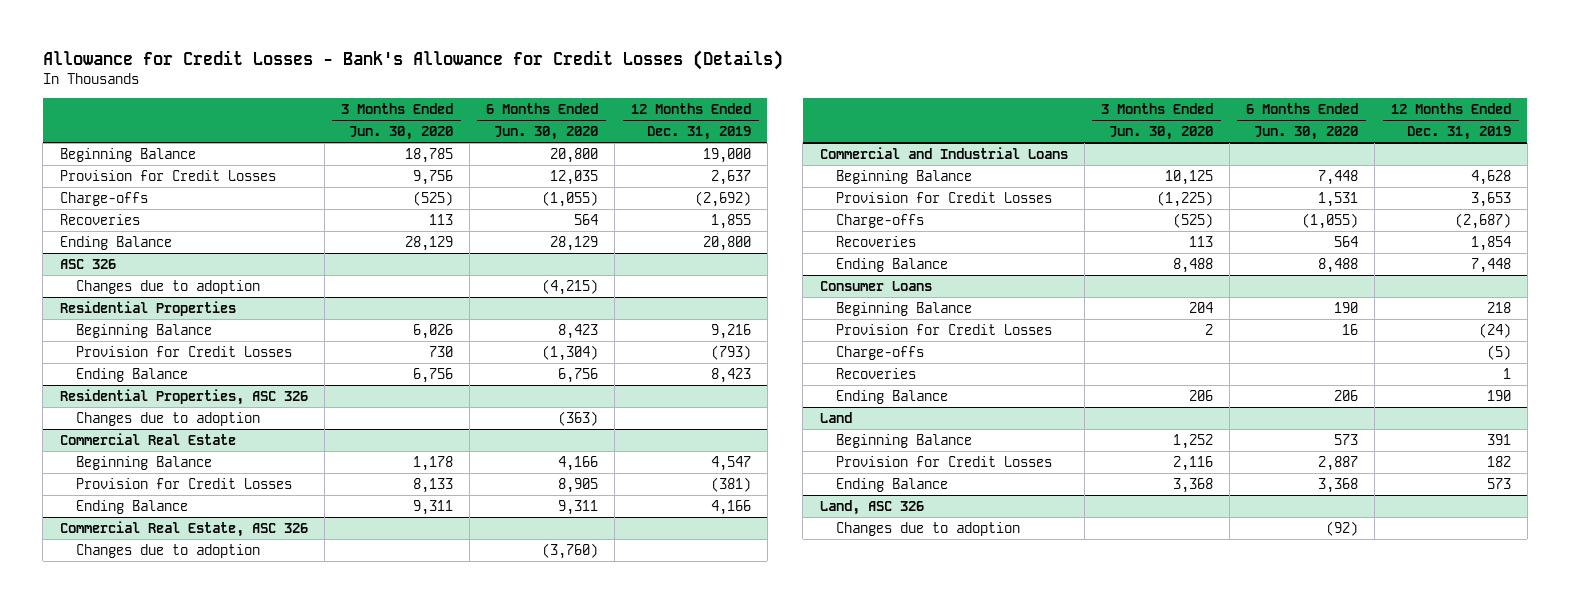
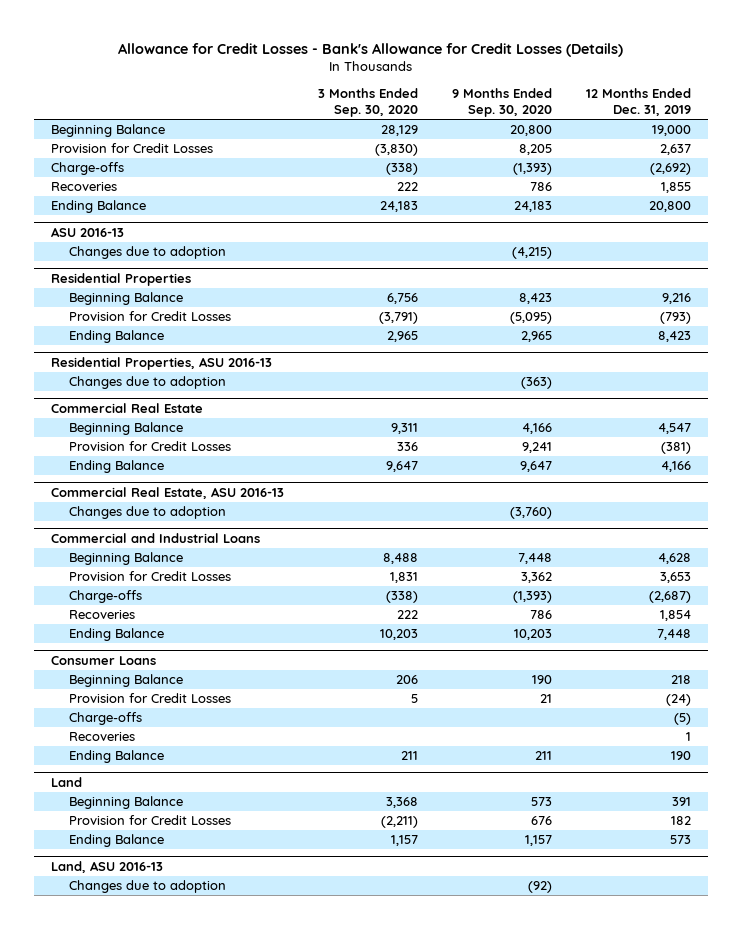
- | 3 Months Ended Jun. 30, 2020 | 6 Months Ended Jun. 30, 2020 | 12 Months Ended Dec. 31, 2019
+ | 3 Months Ended Sep. 30, 2020 | 9 Months Ended Sep. 30, 2020 | 12 Months Ended Dec. 31, 2019
- ASC 326
+ ASU 2016-13
- Residential Properties, ASC 326
+ Residential Properties, ASU 2016-13
- Commercial Real Estate, ASC 326
+ Commercial Real Estate, ASU 2016-13
- Land, ASC 326
+ Land, ASU 2016-13

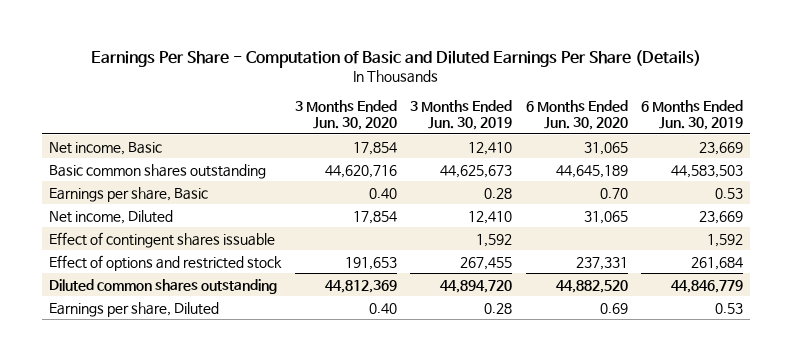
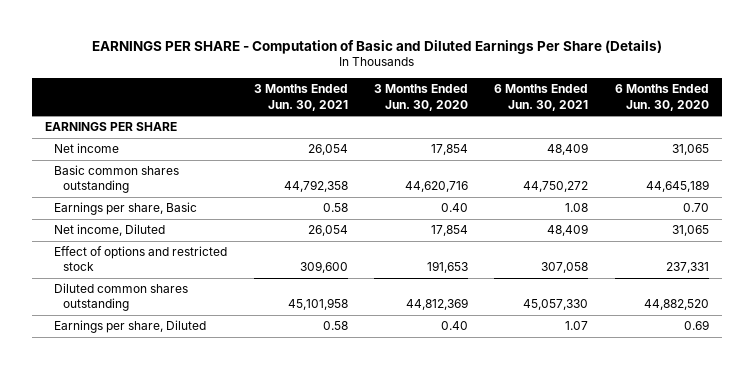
- Earnings Per Share - Computation of Basic and Diluted Earnings Per Share (Details)
+ EARNINGS PER SHARE - Computation of Basic and Diluted Earnings Per Share (Details)
- | 3 Months Ended Jun. 30, 2020 | 3 Months Ended Jun. 30, 2019 | 6 Months Ended Jun. 30, 2020 | 6 Months Ended Jun. 30, 2019
+ | 3 Months Ended Jun. 30, 2021 | 3 Months Ended Jun. 30, 2020 | 6 Months Ended Jun. 30, 2021 | 6 Months Ended Jun. 30, 2020
- Net income, Basic | 17,854 | 12,410 | 31,065 | 23,669
+ EARNINGS PER SHARE
+ Net income | 26,054 | 17,854 | 48,409 | 31,065
- Effect of contingent shares issuable | | 1,592 | | 1,592

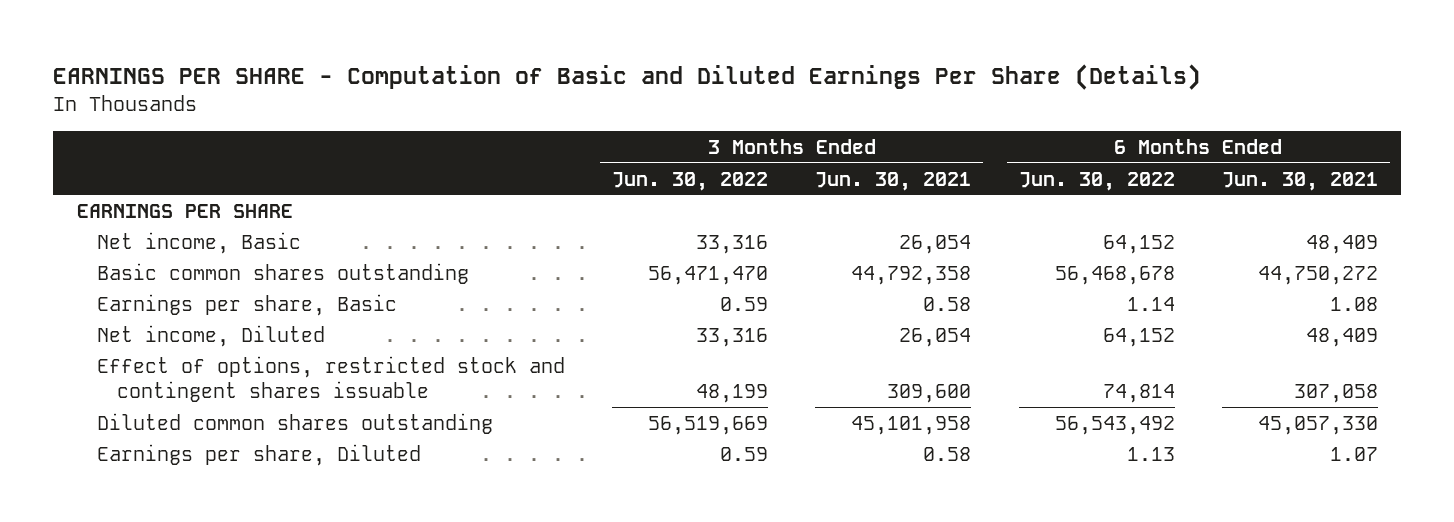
- | 3 Months Ended Jun. 30, 2021 | 3 Months Ended Jun. 30, 2020 | 6 Months Ended Jun. 30, 2021 | 6 Months Ended Jun. 30, 2020
+ | 3 Months Ended Jun. 30, 2022 | 3 Months Ended Jun. 30, 2021 | 6 Months Ended Jun. 30, 2022 | 6 Months Ended Jun. 30, 2021
- Net income | 26,054 | 17,854 | 48,409 | 31,065
+ Net income, Basic | 33,316 | 26,054 | 64,152 | 48,409
- Effect of options and restricted stock | 309,600 | 191,653 | 307,058 | 237,331
+ Effect of options, restricted stock and contingent shares issuable | 48,199 | 309,600 | 74,814 | 307,058

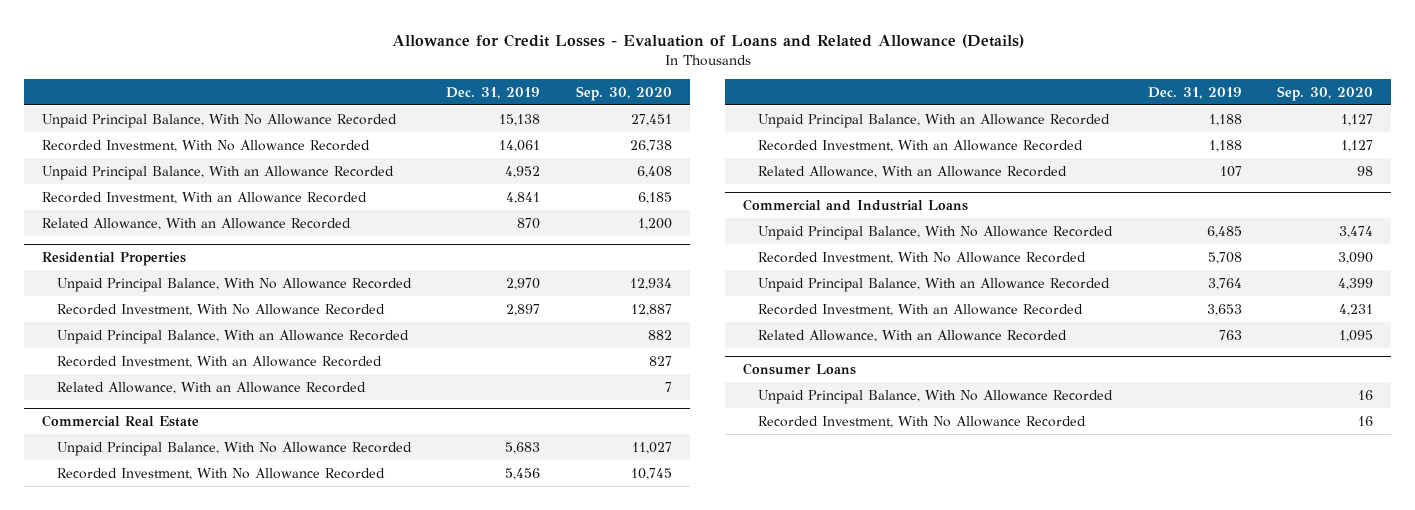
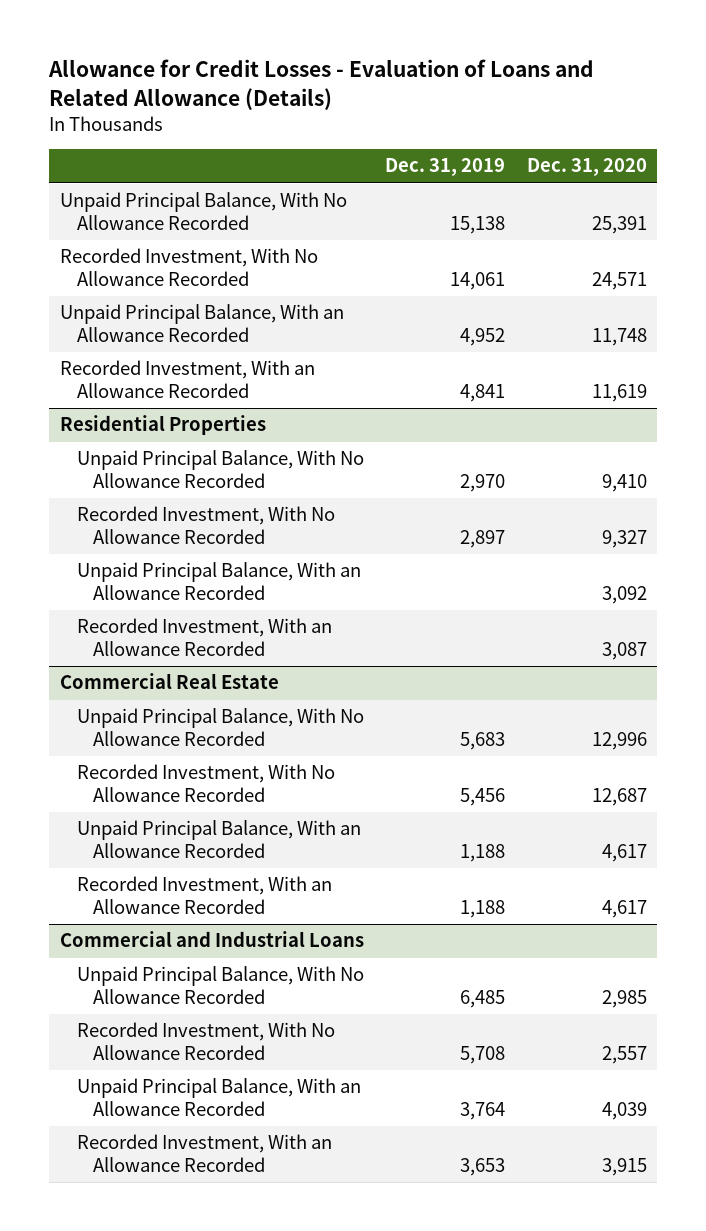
- | Dec. 31, 2019 | Sep. 30, 2020
+ | Dec. 31, 2019 | Dec. 31, 2020
- Related Allowance, With an Allowance Recorded | 870 | 1,200
@ Residential Properties
- Related Allowance, With an Allowance Recorded | | 7
@ Commercial Real Estate
- Related Allowance, With an Allowance Recorded | 107 | 98
@ Commercial and Industrial Loans
- Related Allowance, With an Allowance Recorded | 763 | 1,095
- Consumer Loans
- Unpaid Principal Balance, With No Allowance Recorded | | 16
- Recorded Investment, With No Allowance Recorded | | 16

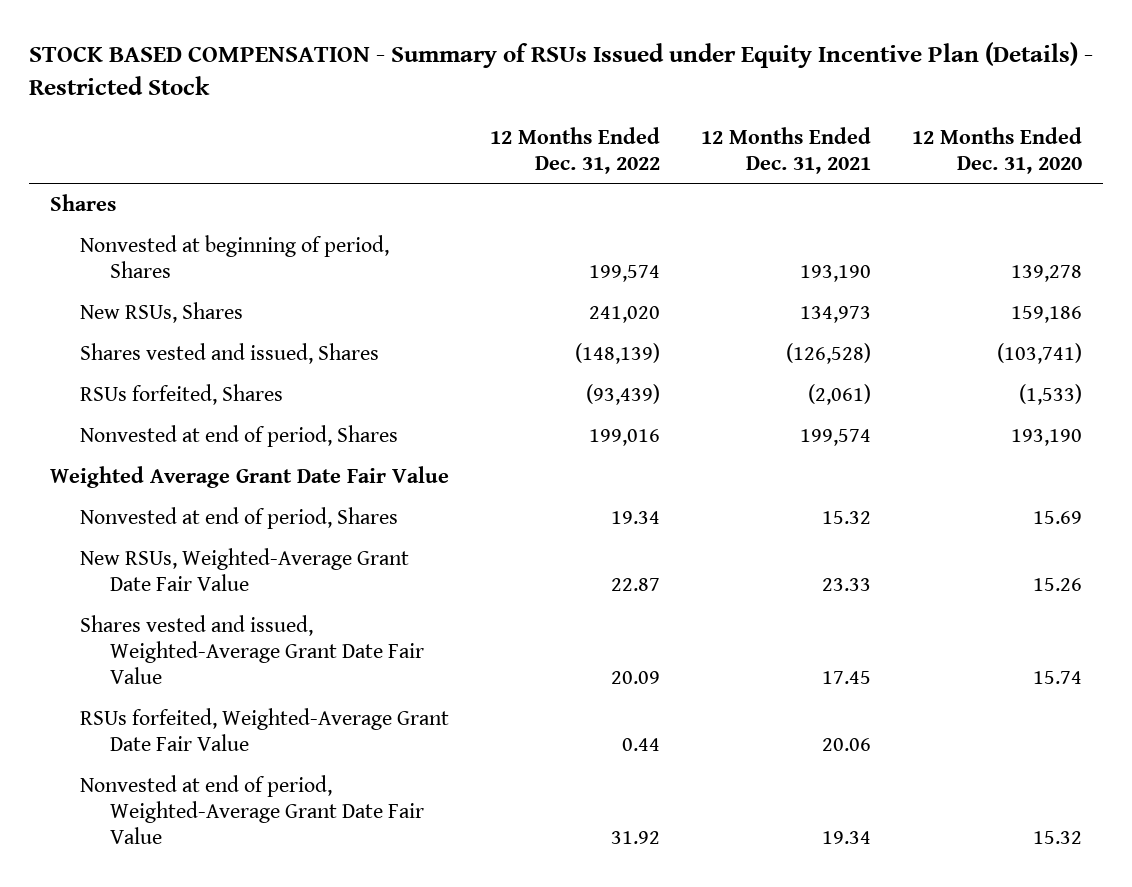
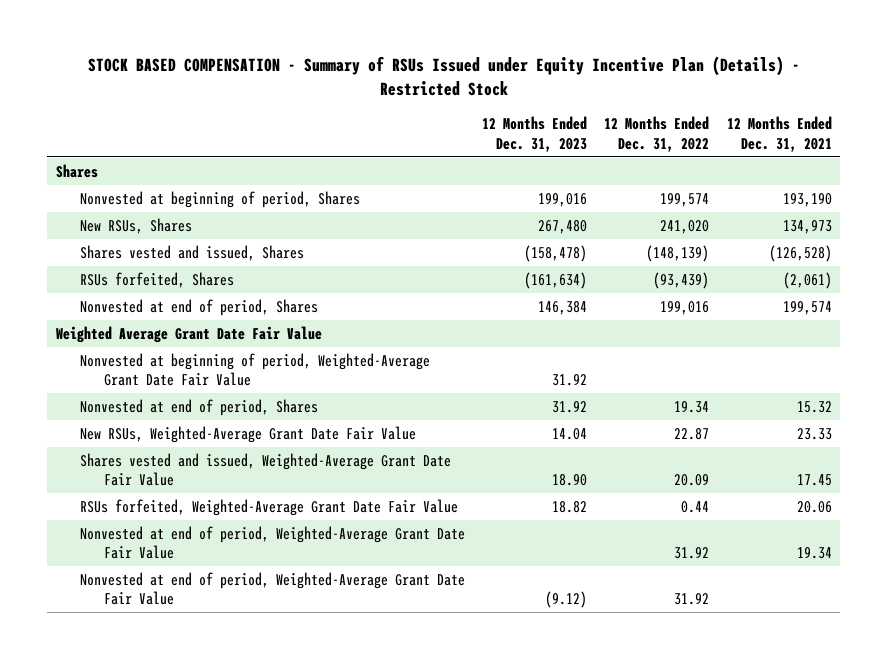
- | 12 Months Ended Dec. 31, 2022 | 12 Months Ended Dec. 31, 2021 | 12 Months Ended Dec. 31, 2020
+ | 12 Months Ended Dec. 31, 2023 | 12 Months Ended Dec. 31, 2022 | 12 Months Ended Dec. 31, 2021
+ Nonvested at beginning of period, Weighted-Average Grant Date Fair Value | 31.92 | |
+ Nonvested at end of period, Weighted-Average Grant Date Fair Value | (9.12) | 31.92 |

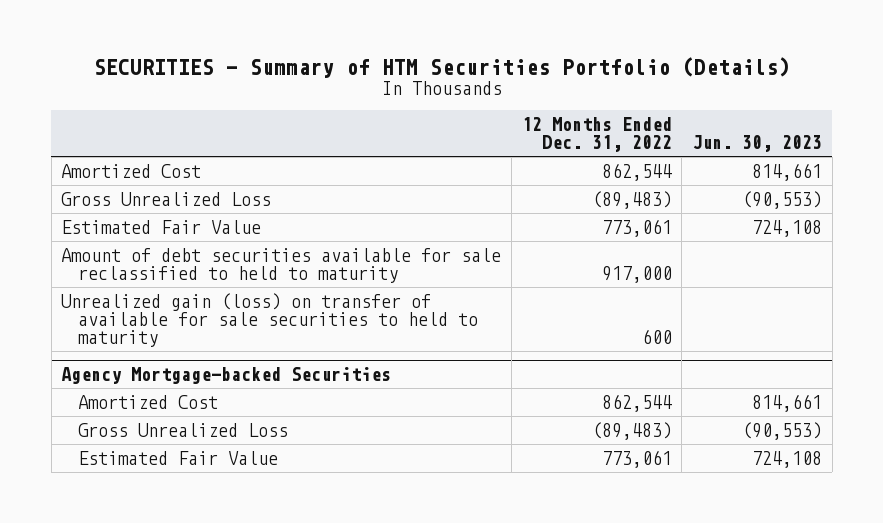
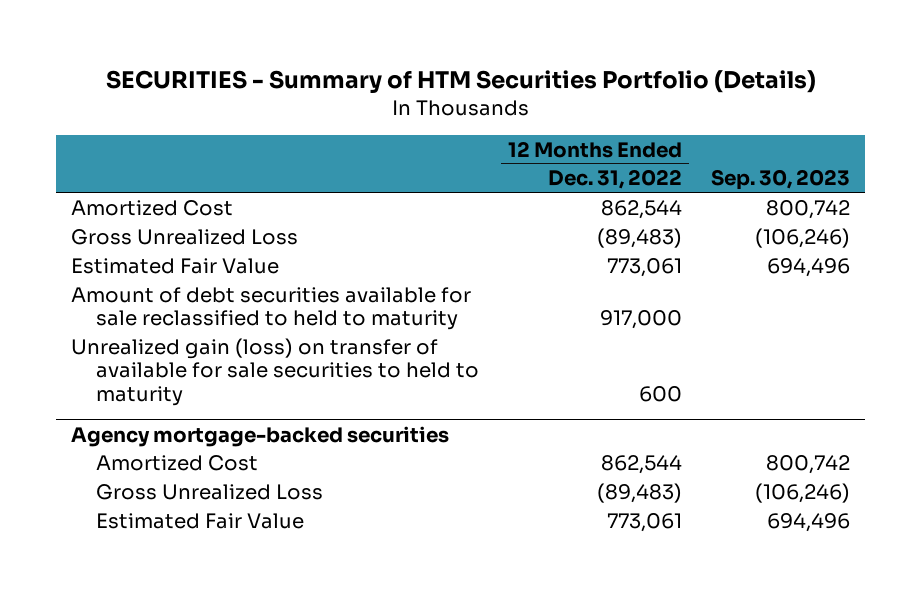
- | 12 Months Ended Dec. 31, 2022 | Jun. 30, 2023
+ | 12 Months Ended Dec. 31, 2022 | Sep. 30, 2023
- Agency Mortgage-backed Securities
+ Agency mortgage-backed securities

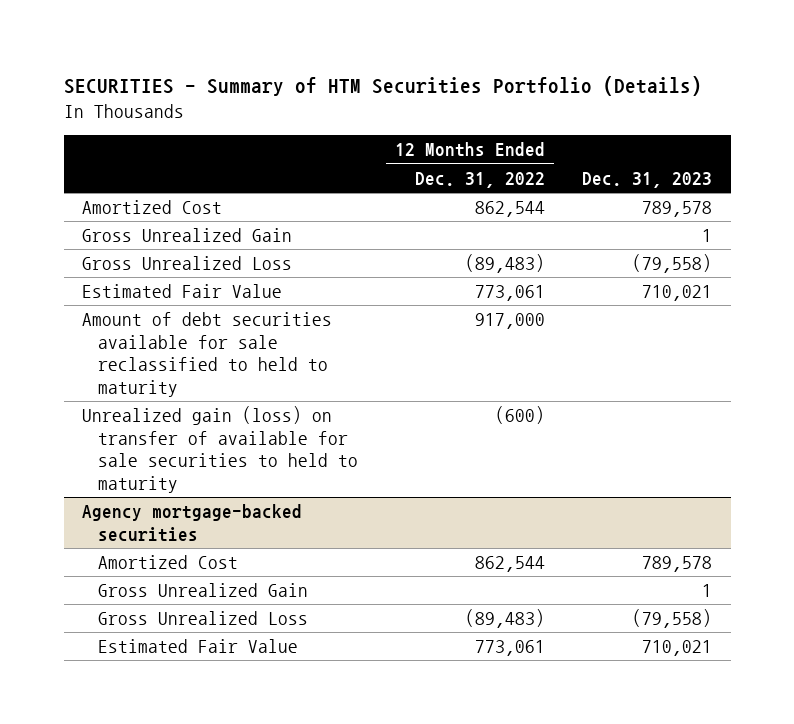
- | 12 Months Ended Dec. 31, 2022 | Sep. 30, 2023
+ | 12 Months Ended Dec. 31, 2022 | Dec. 31, 2023
+ Gross Unrealized Gain | | 1
- Unrealized gain (loss) on transfer of available for sale securities to held to maturity | 600 |
+ Unrealized gain (loss) on transfer of available for sale securities to held to maturity | (600) |
@ Agency mortgage-backed securities
+ Gross Unrealized Gain | | 1

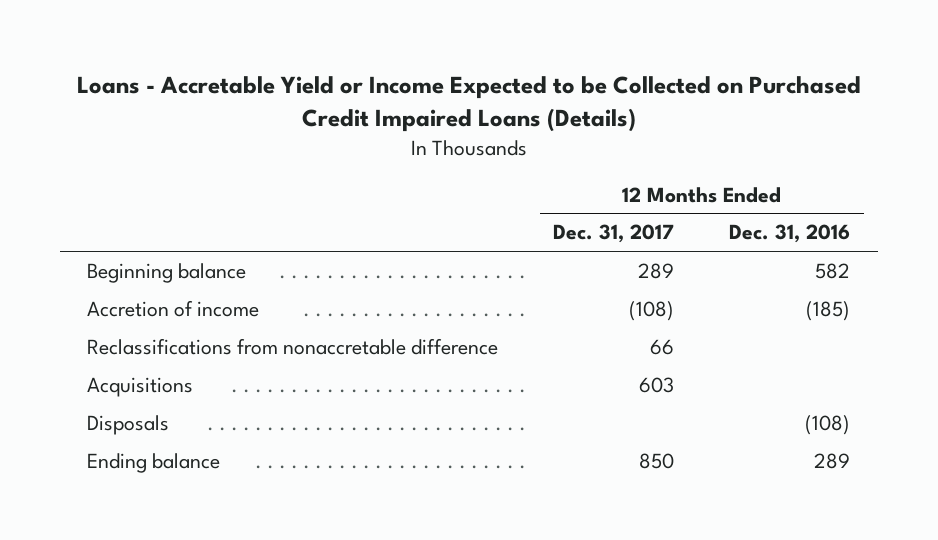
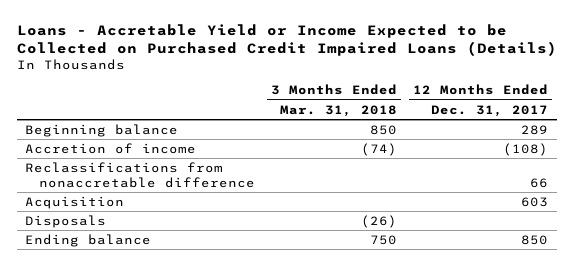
- | 12 Months Ended Dec. 31, 2017 | 12 Months Ended Dec. 31, 2016
+ | 3 Months Ended Mar. 31, 2018 | 12 Months Ended Dec. 31, 2017
- Acquisitions | 603 |
+ Acquisition | | 603

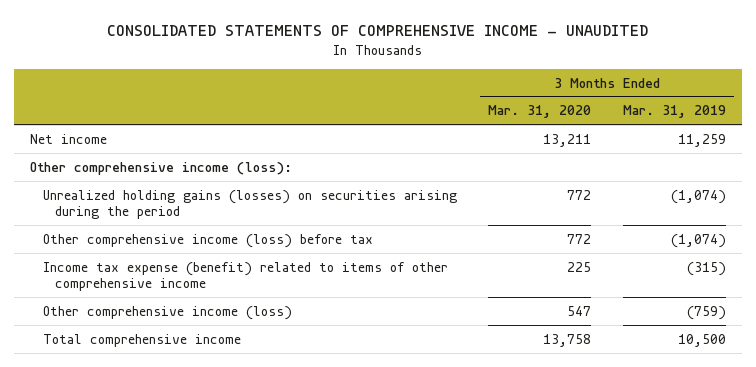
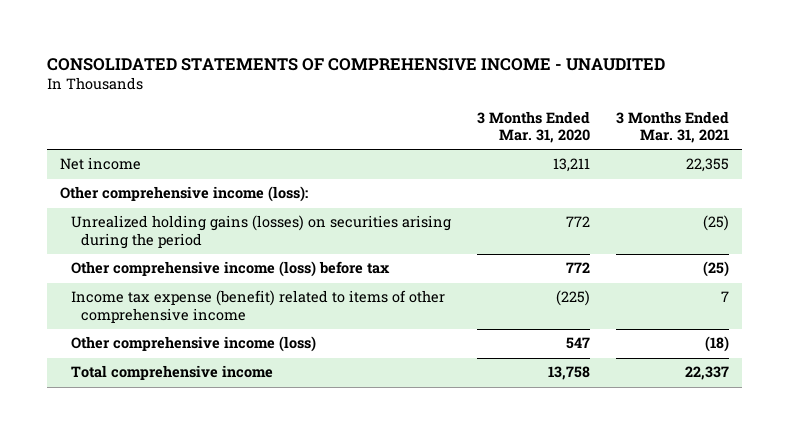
- | 3 Months Ended Mar. 31, 2020 | 3 Months Ended Mar. 31, 2019
+ | 3 Months Ended Mar. 31, 2020 | 3 Months Ended Mar. 31, 2021
- Income tax expense (benefit) related to items of other comprehensive income | 225 | (315)
+ Income tax expense (benefit) related to items of other comprehensive income | (225) | 7

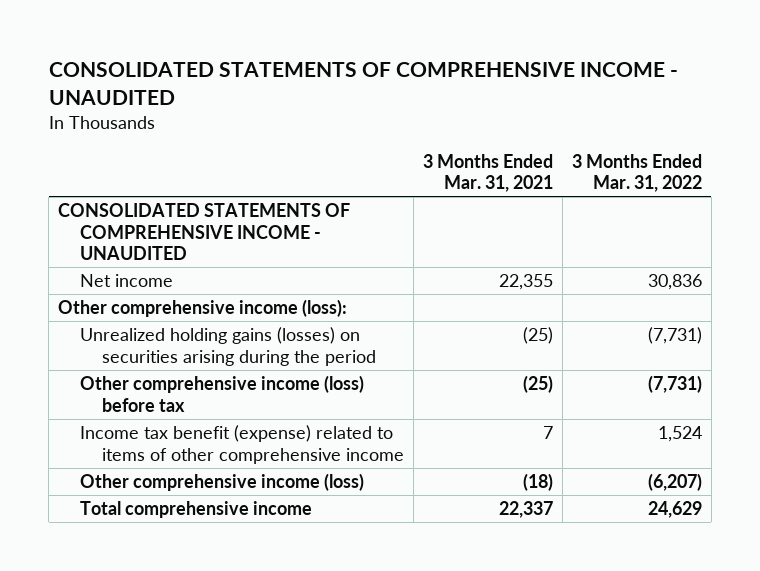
- | 3 Months Ended Mar. 31, 2020 | 3 Months Ended Mar. 31, 2021
+ | 3 Months Ended Mar. 31, 2021 | 3 Months Ended Mar. 31, 2022
+ CONSOLIDATED STATEMENTS OF COMPREHENSIVE INCOME - UNAUDITED
- Income tax expense (benefit) related to items of other comprehensive income | (225) | 7
+ Income tax benefit (expense) related to items of other comprehensive income | 7 | 1,524

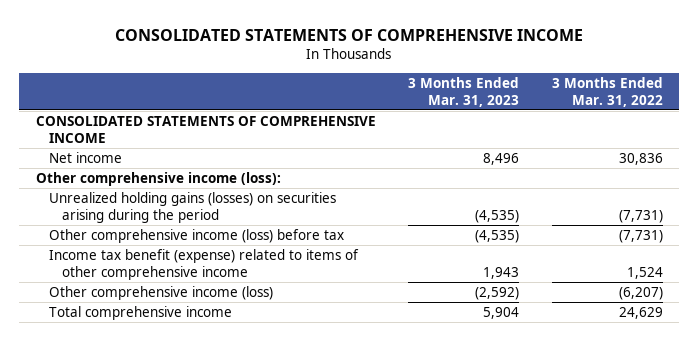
- CONSOLIDATED STATEMENTS OF COMPREHENSIVE INCOME - UNAUDITED
+ CONSOLIDATED STATEMENTS OF COMPREHENSIVE INCOME
- | 3 Months Ended Mar. 31, 2021 | 3 Months Ended Mar. 31, 2022
+ | 3 Months Ended Mar. 31, 2023 | 3 Months Ended Mar. 31, 2022
- CONSOLIDATED STATEMENTS OF COMPREHENSIVE INCOME - UNAUDITED
+ CONSOLIDATED STATEMENTS OF COMPREHENSIVE INCOME

